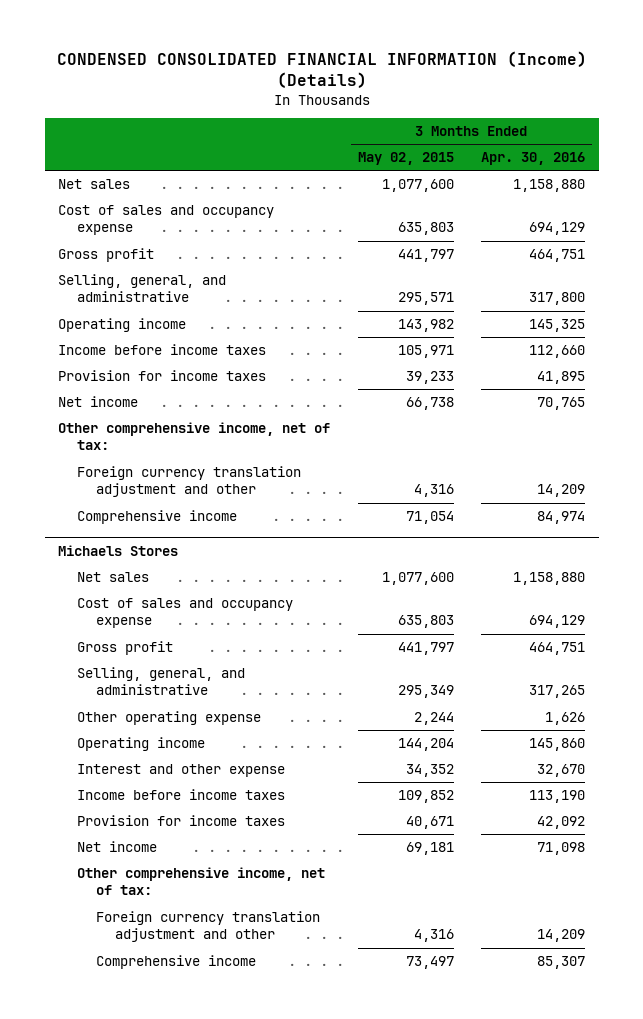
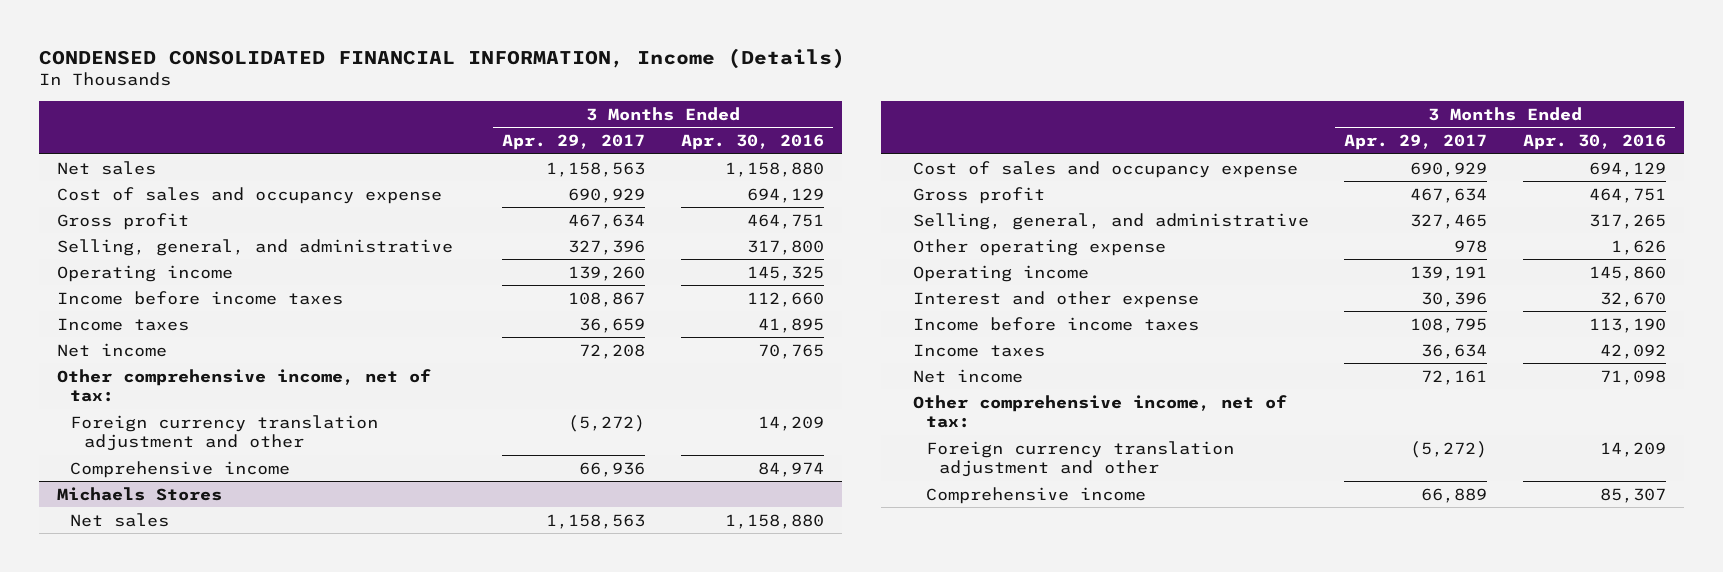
- CONDENSED CONSOLIDATED FINANCIAL INFORMATION (Income) (Details)
+ CONDENSED CONSOLIDATED FINANCIAL INFORMATION, Income (Details)
- | 3 Months Ended May 02, 2015 | 3 Months Ended Apr. 30, 2016
+ | 3 Months Ended Apr. 29, 2017 | 3 Months Ended Apr. 30, 2016
- Provision for income taxes | 39,233 | 41,895
+ Income taxes | 36,659 | 41,895
@ Michaels Stores
- Provision for income taxes | 40,671 | 42,092
+ Income taxes | 36,634 | 42,092

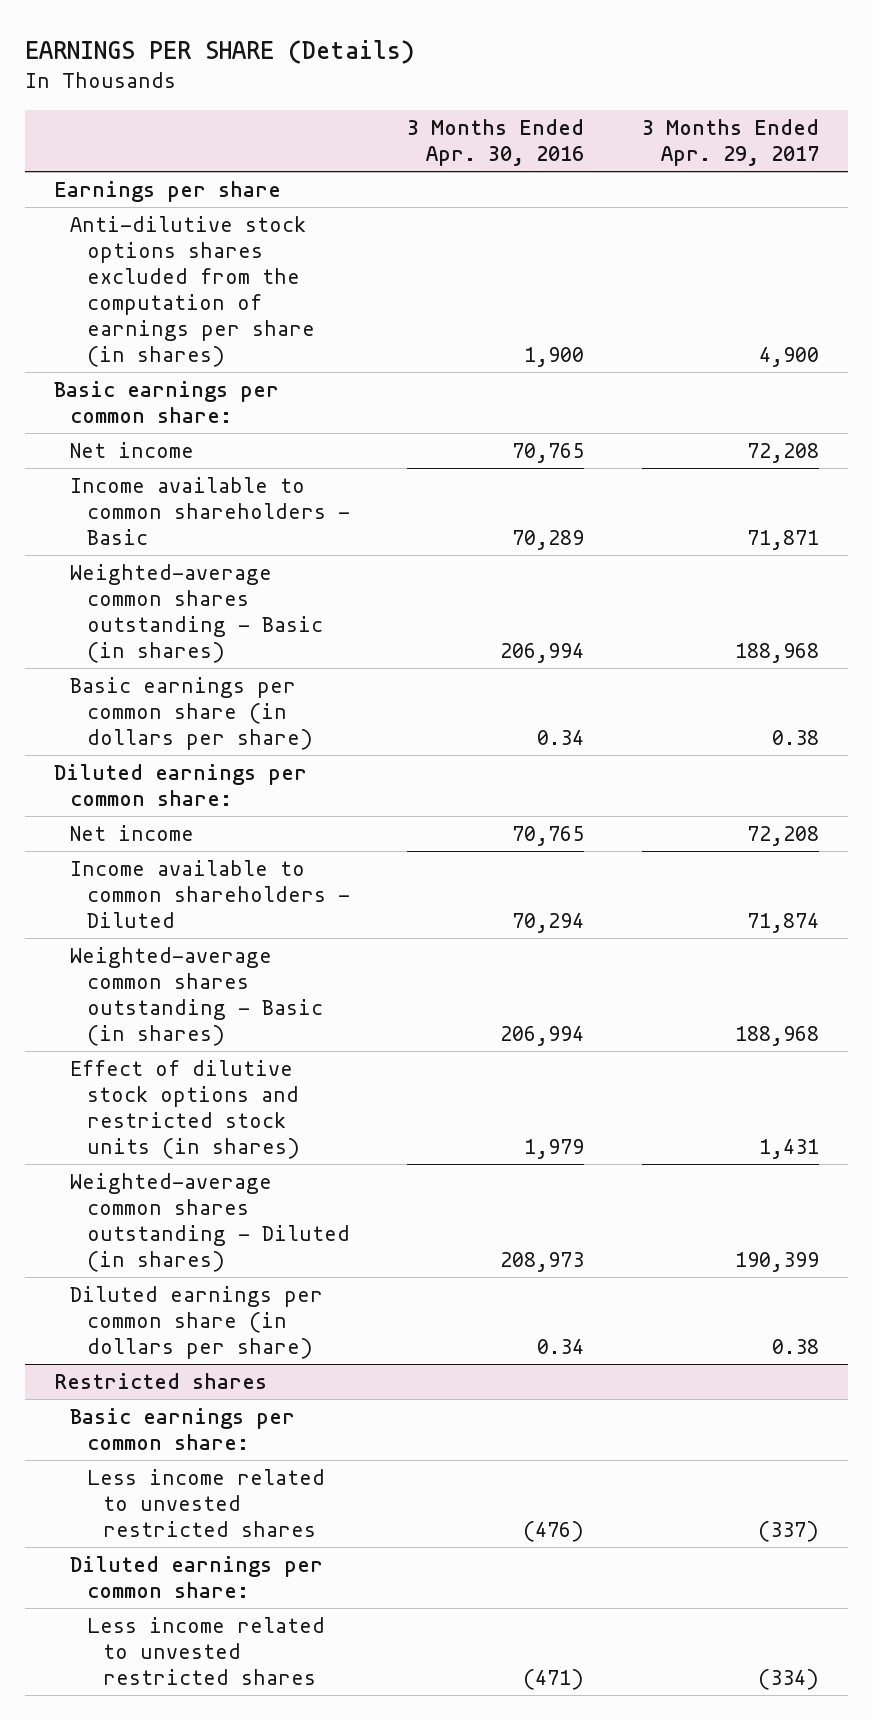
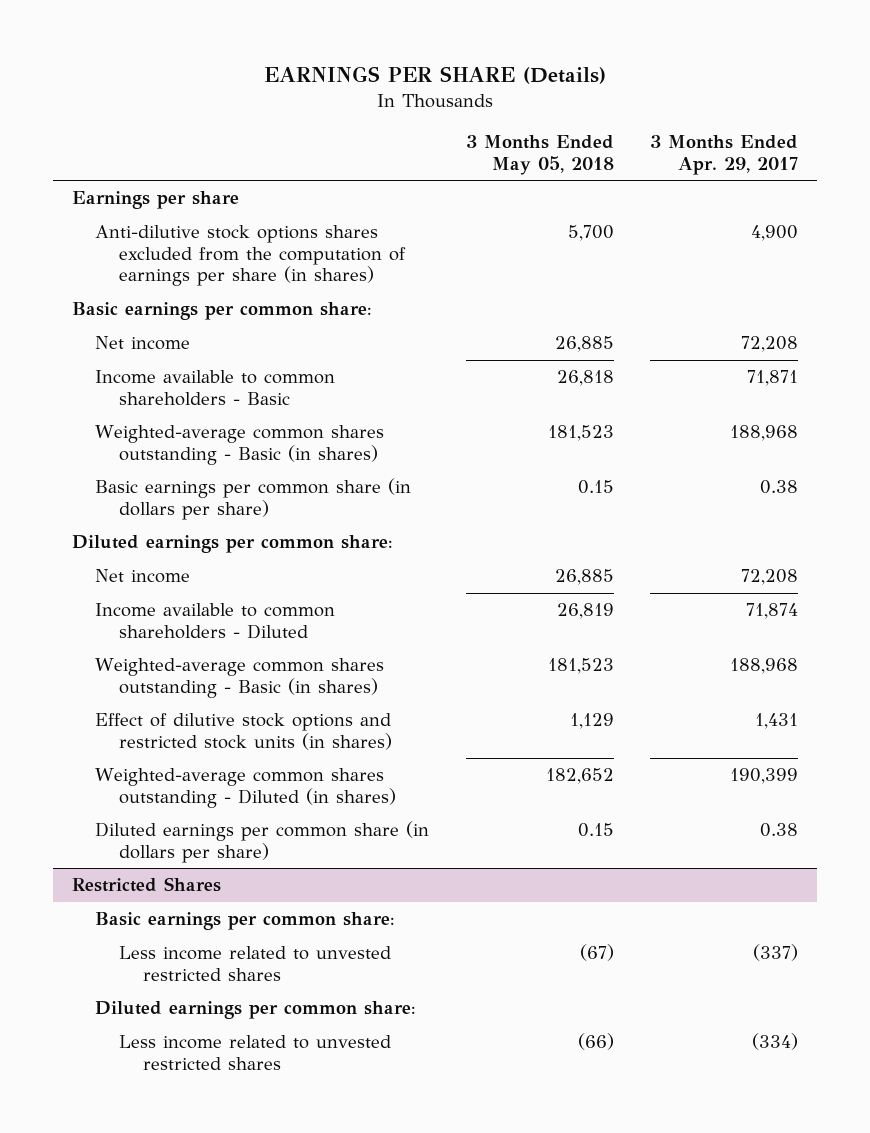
- | 3 Months Ended Apr. 30, 2016 | 3 Months Ended Apr. 29, 2017
+ | 3 Months Ended May 05, 2018 | 3 Months Ended Apr. 29, 2017
- Restricted shares
+ Restricted Shares

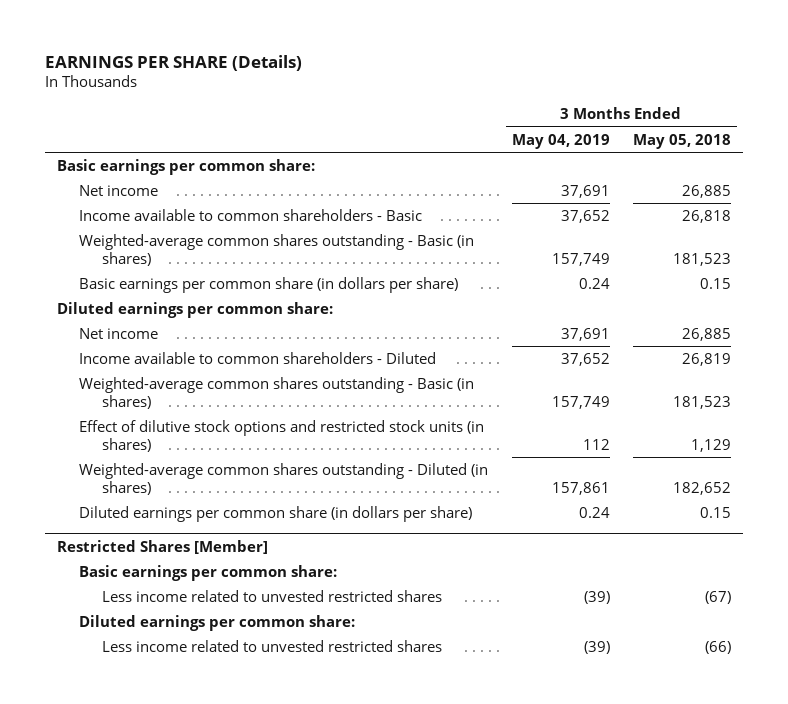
- | 3 Months Ended May 05, 2018 | 3 Months Ended Apr. 29, 2017
+ | 3 Months Ended May 04, 2019 | 3 Months Ended May 05, 2018
- Earnings per share
- Anti-dilutive stock options shares excluded from the computation of earnings per share (in shares) | 5,700 | 4,900
- Restricted Shares
+ Restricted Shares [Member]

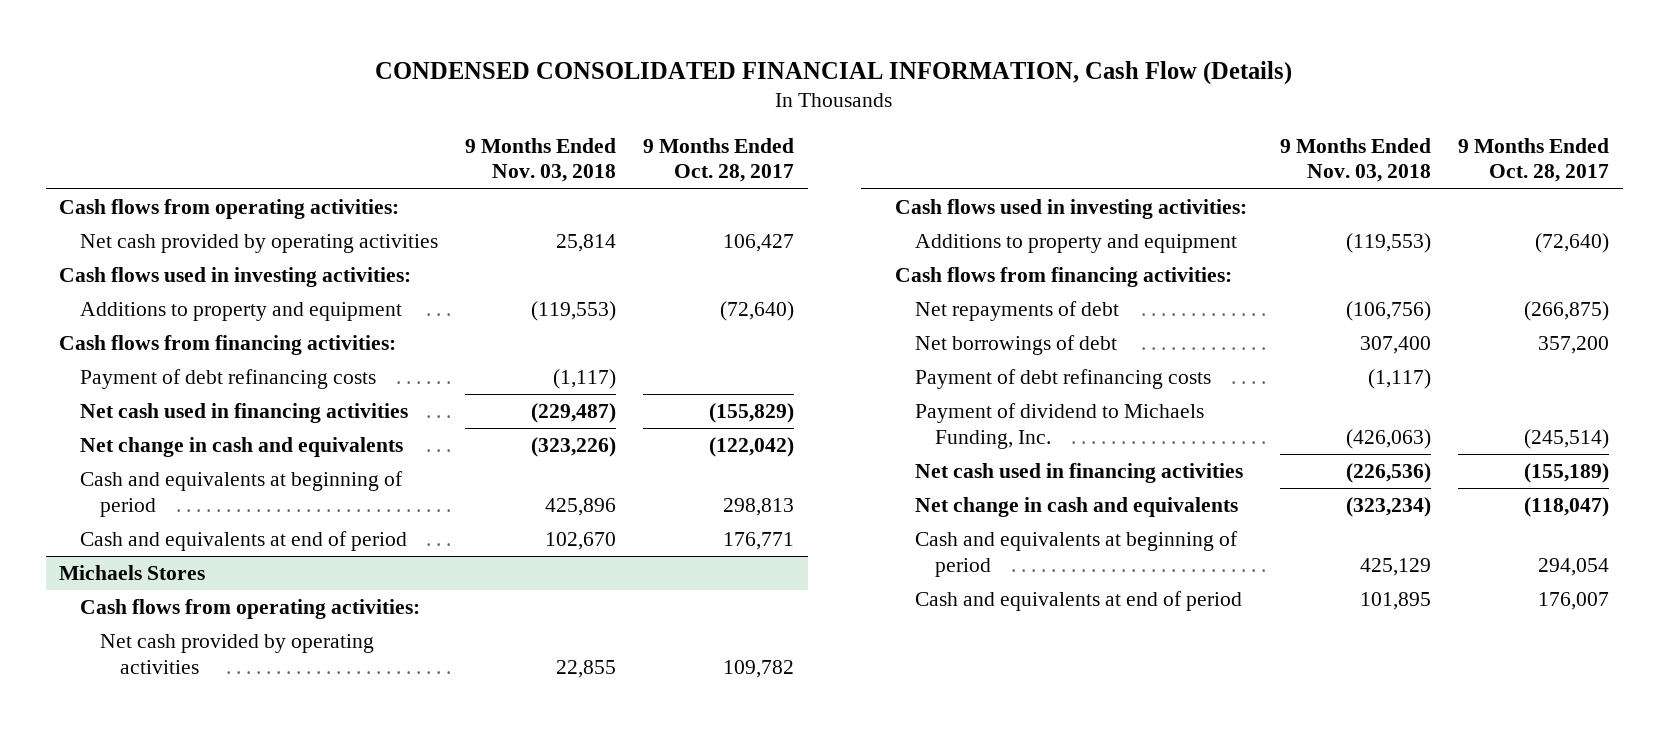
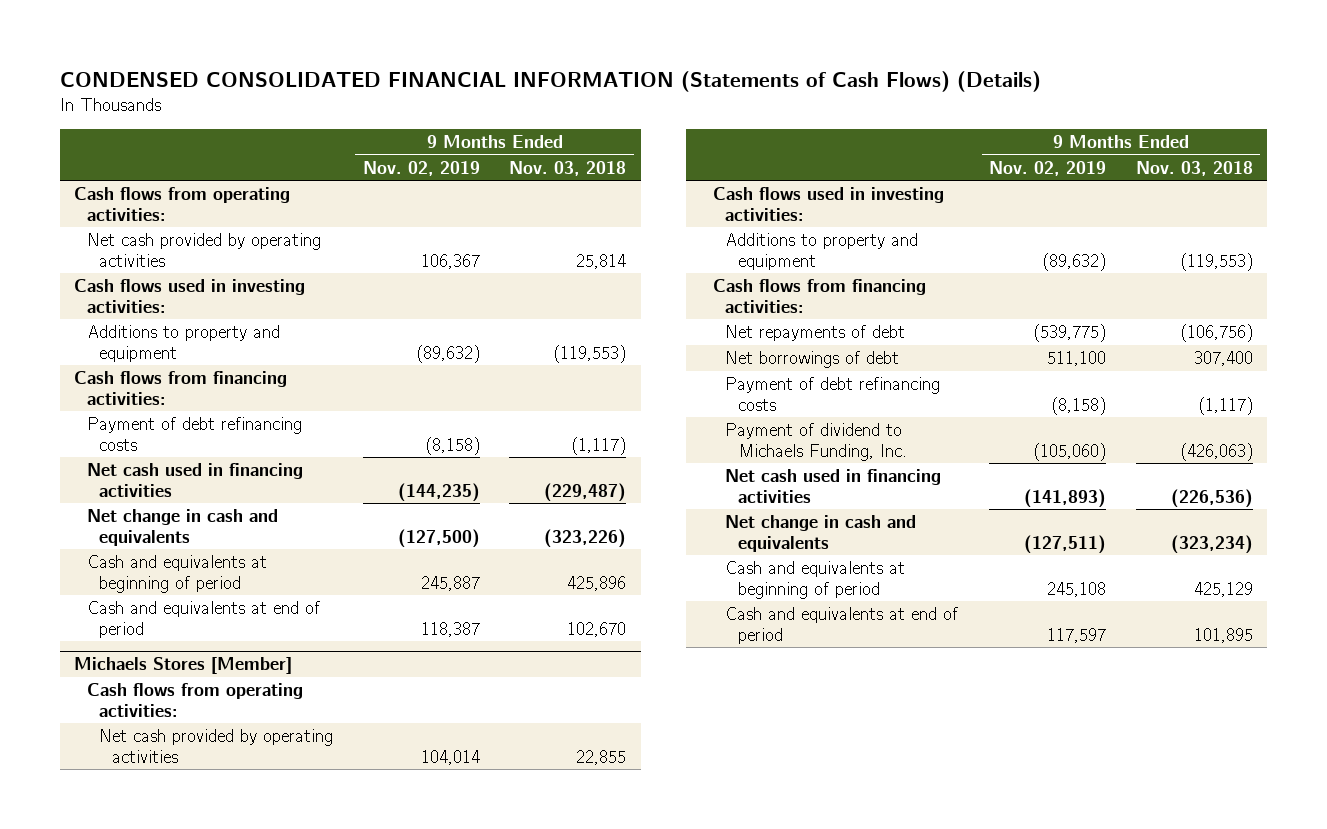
- CONDENSED CONSOLIDATED FINANCIAL INFORMATION, Cash Flow (Details)
+ CONDENSED CONSOLIDATED FINANCIAL INFORMATION (Statements of Cash Flows) (Details)
- | 9 Months Ended Nov. 03, 2018 | 9 Months Ended Oct. 28, 2017
+ | 9 Months Ended Nov. 02, 2019 | 9 Months Ended Nov. 03, 2018
- Michaels Stores
+ Michaels Stores [Member]

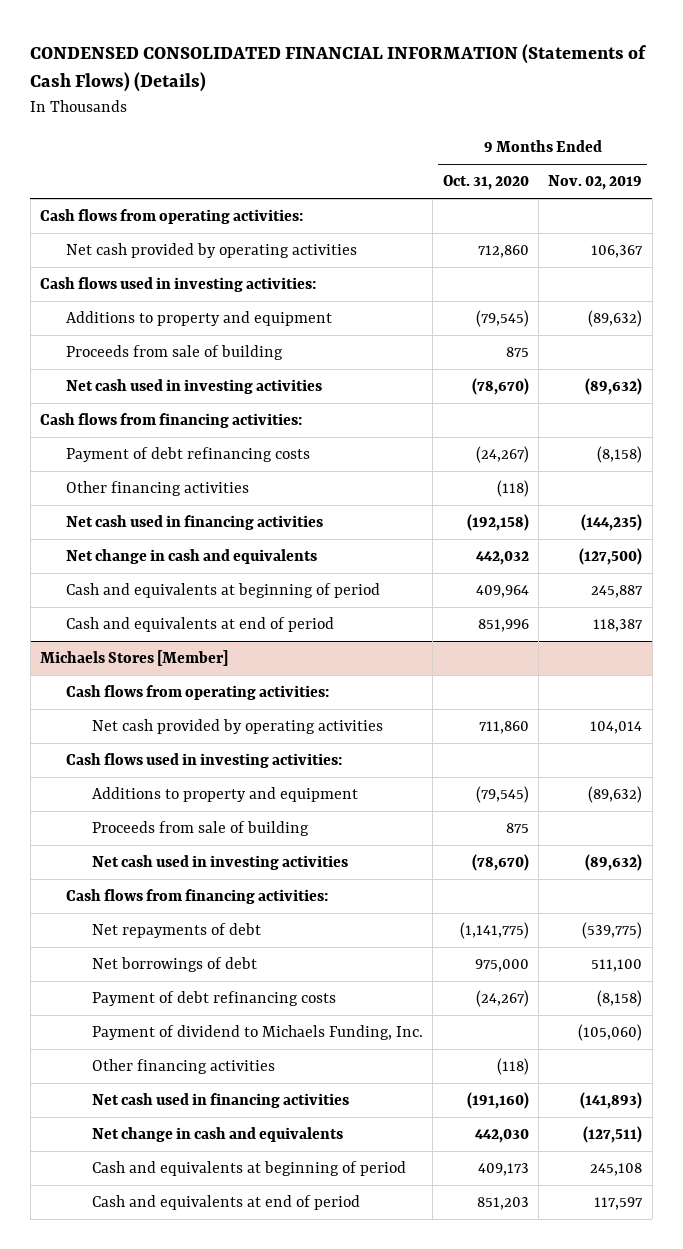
- | 9 Months Ended Nov. 02, 2019 | 9 Months Ended Nov. 03, 2018
+ | 9 Months Ended Oct. 31, 2020 | 9 Months Ended Nov. 02, 2019
+ Proceeds from sale of building | 875 |
+ Net cash used in investing activities | (78,670) | (89,632)
+ Other financing activities | (118) |
@ Michaels Stores [Member]
+ Proceeds from sale of building | 875 |
+ Net cash used in investing activities | (78,670) | (89,632)
+ Other financing activities | (118) |

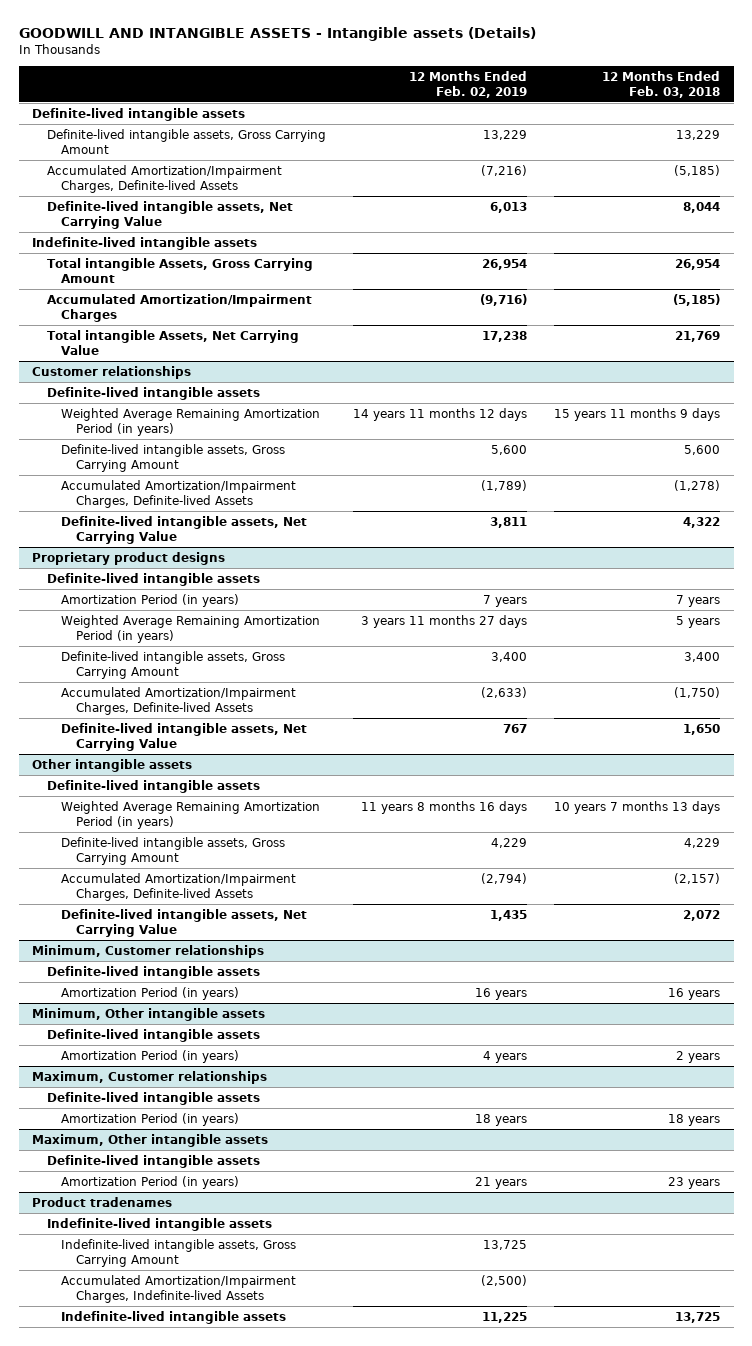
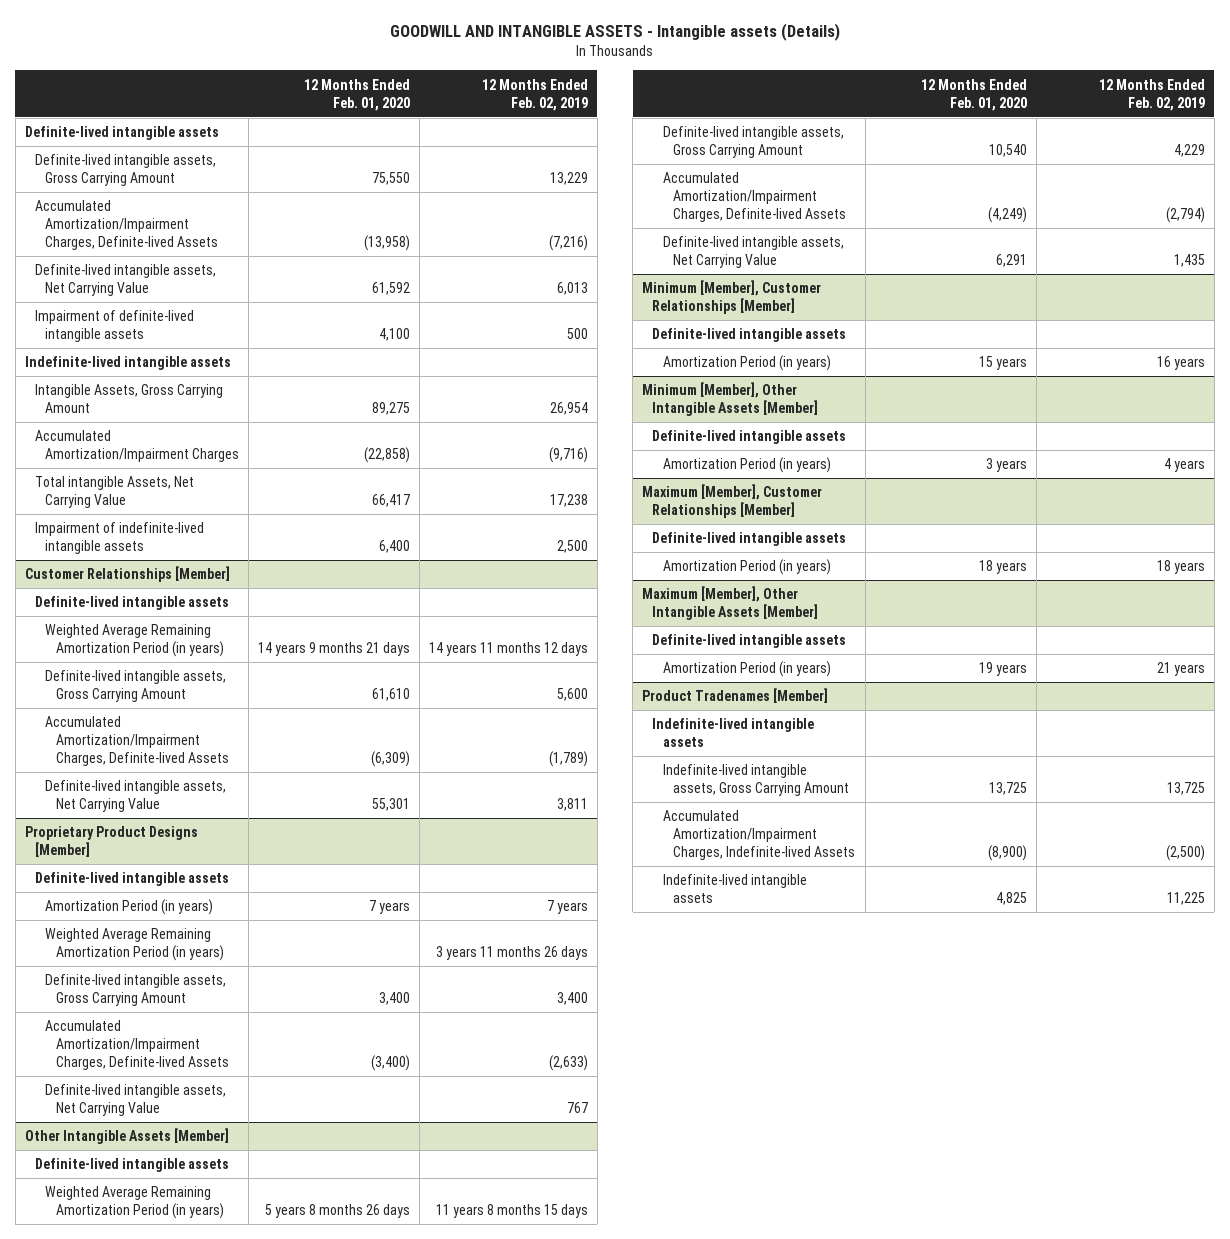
- | 12 Months Ended Feb. 02, 2019 | 12 Months Ended Feb. 03, 2018
+ | 12 Months Ended Feb. 01, 2020 | 12 Months Ended Feb. 02, 2019
+ Impairment of definite-lived intangible assets | 4,100 | 500
- Total intangible Assets, Gross Carrying Amount | 26,954 | 26,954
+ Intangible Assets, Gross Carrying Amount | 89,275 | 26,954
- Customer relationships
+ Impairment of indefinite-lived intangible assets | 6,400 | 2,500
+ Customer Relationships [Member]
- Proprietary product designs
+ Proprietary Product Designs [Member]
- Weighted Average Remaining Amortization Period (in years) | 3 years 11 months 27 days | 5 years
+ Weighted Average Remaining Amortization Period (in years) | | 3 years 11 months 26 days
- Other intangible assets
+ Other Intangible Assets [Member]
- Weighted Average Remaining Amortization Period (in years) | 11 years 8 months 16 days | 10 years 7 months 13 days
+ Weighted Average Remaining Amortization Period (in years) | 5 years 8 months 26 days | 11 years 8 months 15 days
- Minimum, Customer relationships
+ Minimum [Member], Customer Relationships [Member]
- Minimum, Other intangible assets
+ Minimum [Member], Other Intangible Assets [Member]
- Maximum, Customer relationships
+ Maximum [Member], Customer Relationships [Member]
- Maximum, Other intangible assets
+ Maximum [Member], Other Intangible Assets [Member]
- Product tradenames
+ Product Tradenames [Member]

